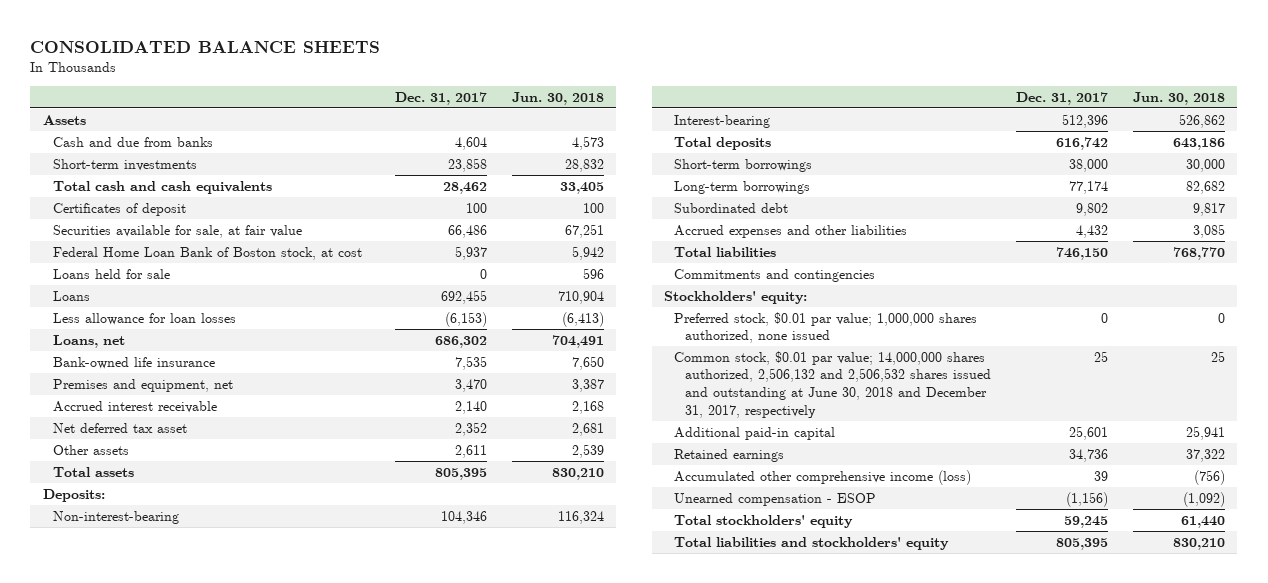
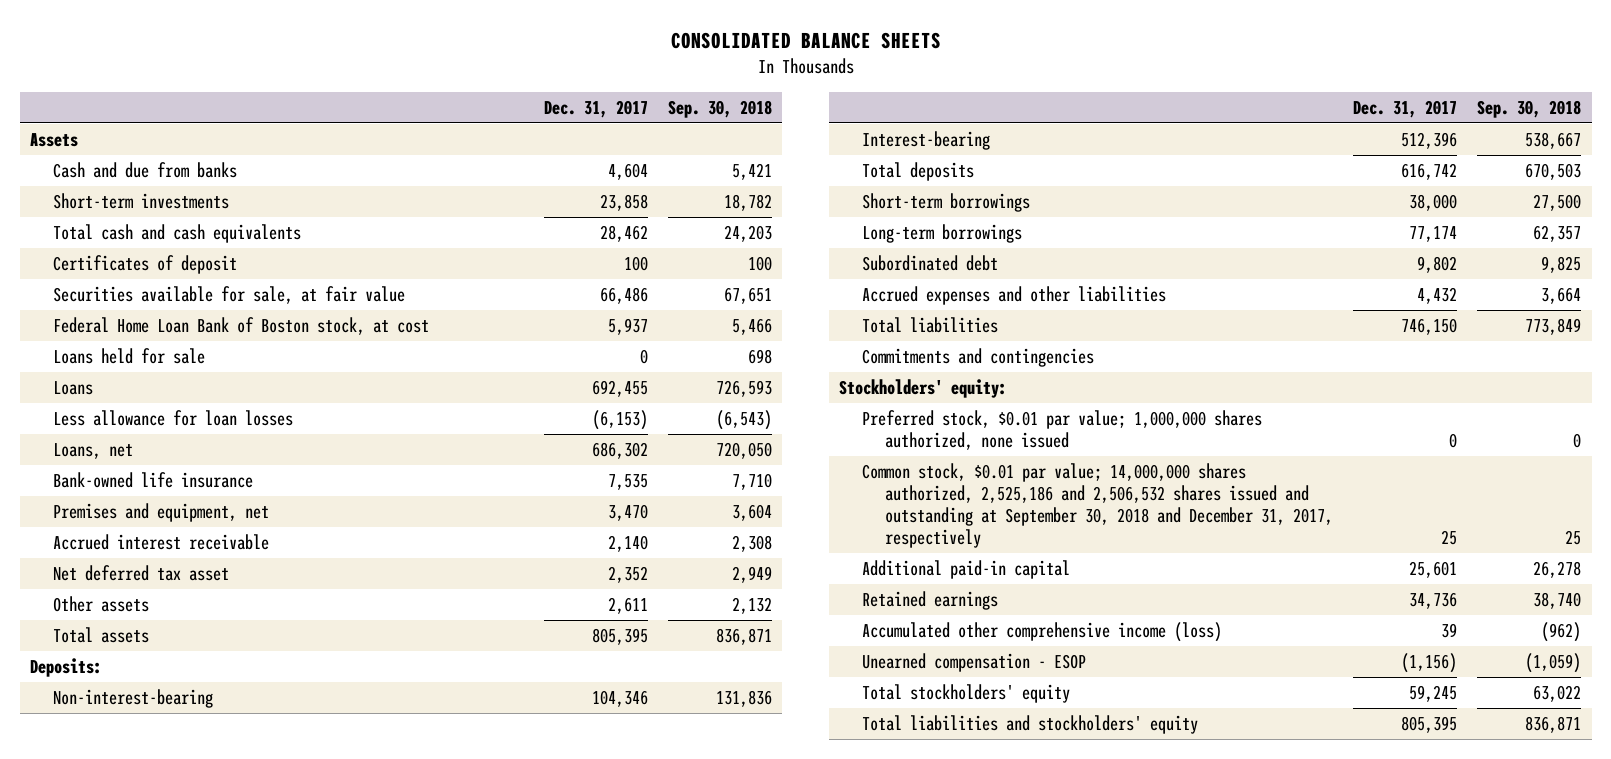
- | Dec. 31, 2017 | Jun. 30, 2018
+ | Dec. 31, 2017 | Sep. 30, 2018
- Common stock, $0.01 par value; 14,000,000 shares authorized, 2,506,132 and 2,506,532 shares issued and outstanding at June 30, 2018 and December 31, 2017, respectively | 25 | 25
+ Common stock, $0.01 par value; 14,000,000 shares authorized, 2,525,186 and 2,506,532 shares issued and outstanding at September 30, 2018 and December 31, 2017, respectively | 25 | 25

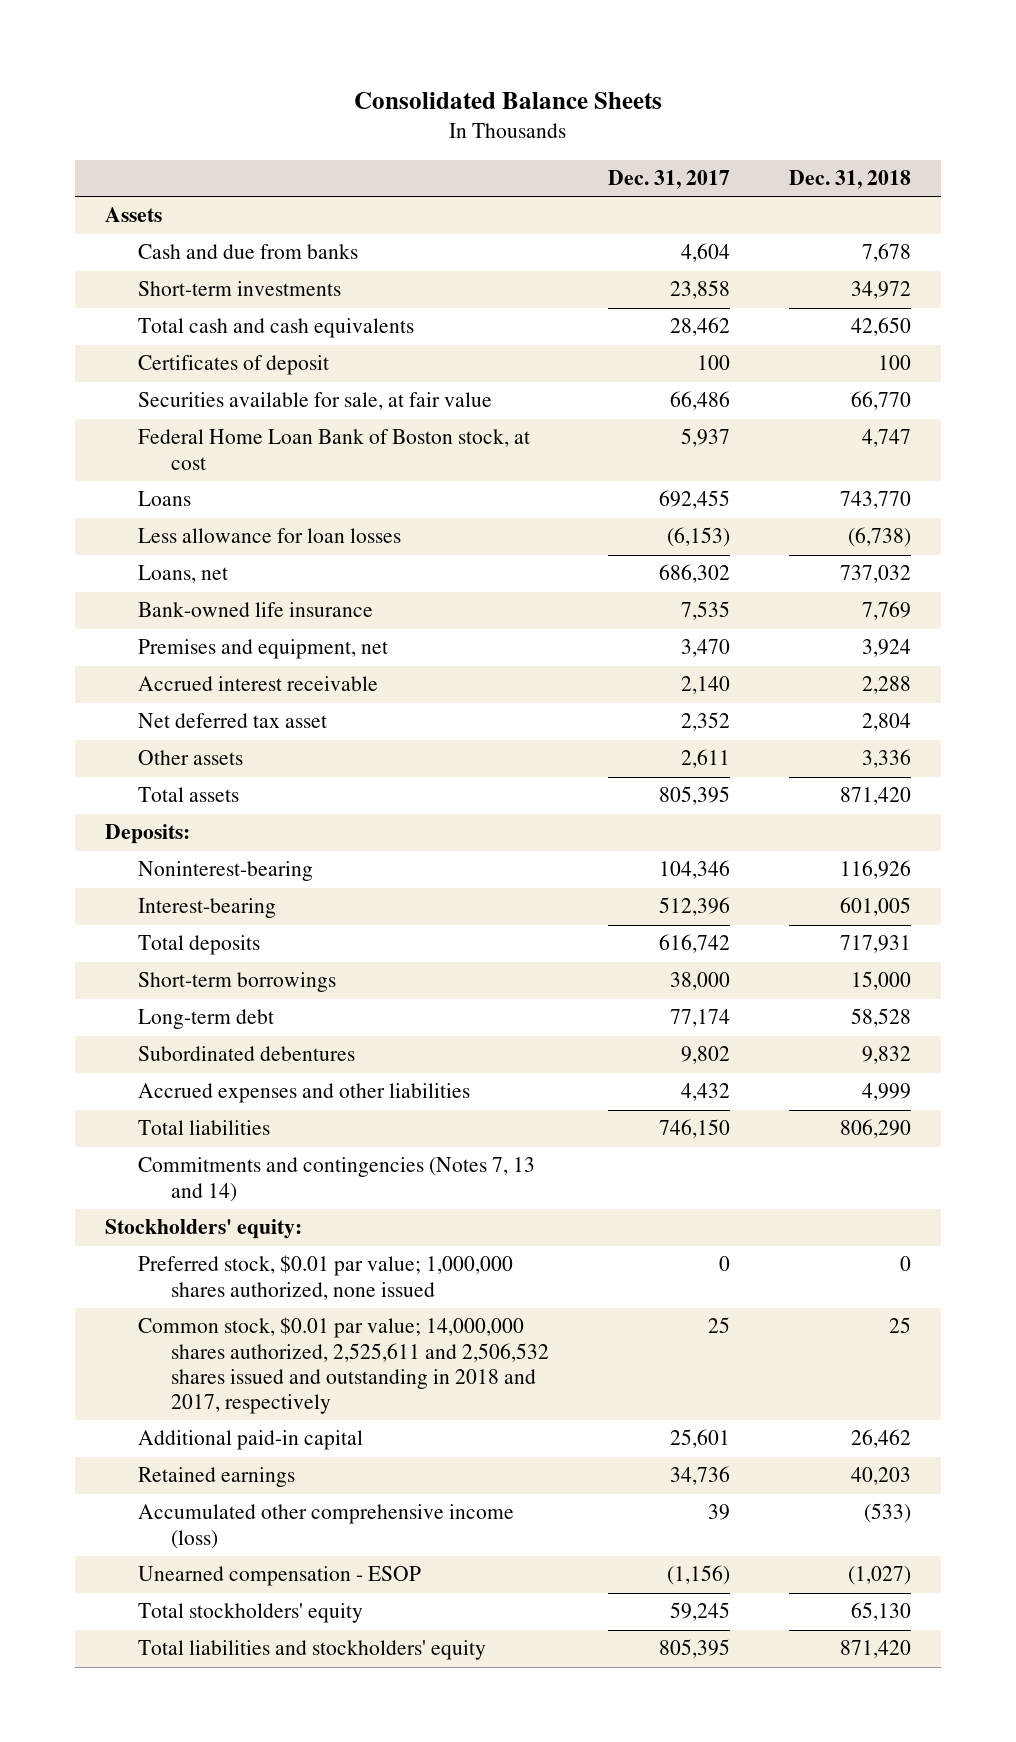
- CONSOLIDATED BALANCE SHEETS
+ Consolidated Balance Sheets
- | Dec. 31, 2017 | Sep. 30, 2018
+ | Dec. 31, 2017 | Dec. 31, 2018
- Loans held for sale | 0 | 698
- Non-interest-bearing | 104,346 | 131,836
+ Noninterest-bearing | 104,346 | 116,926
- Long-term borrowings | 77,174 | 62,357
- Subordinated debt | 9,802 | 9,825
+ Long-term debt | 77,174 | 58,528
+ Subordinated debentures | 9,802 | 9,832
- Commitments and contingencies
+ Commitments and contingencies (Notes 7, 13 and 14)
- Common stock, $0.01 par value; 14,000,000 shares authorized, 2,525,186 and 2,506,532 shares issued and outstanding at September 30, 2018 and December 31, 2017, respectively | 25 | 25
+ Common stock, $0.01 par value; 14,000,000 shares authorized, 2,525,611 and 2,506,532 shares issued and outstanding in 2018 and 2017, respectively | 25 | 25

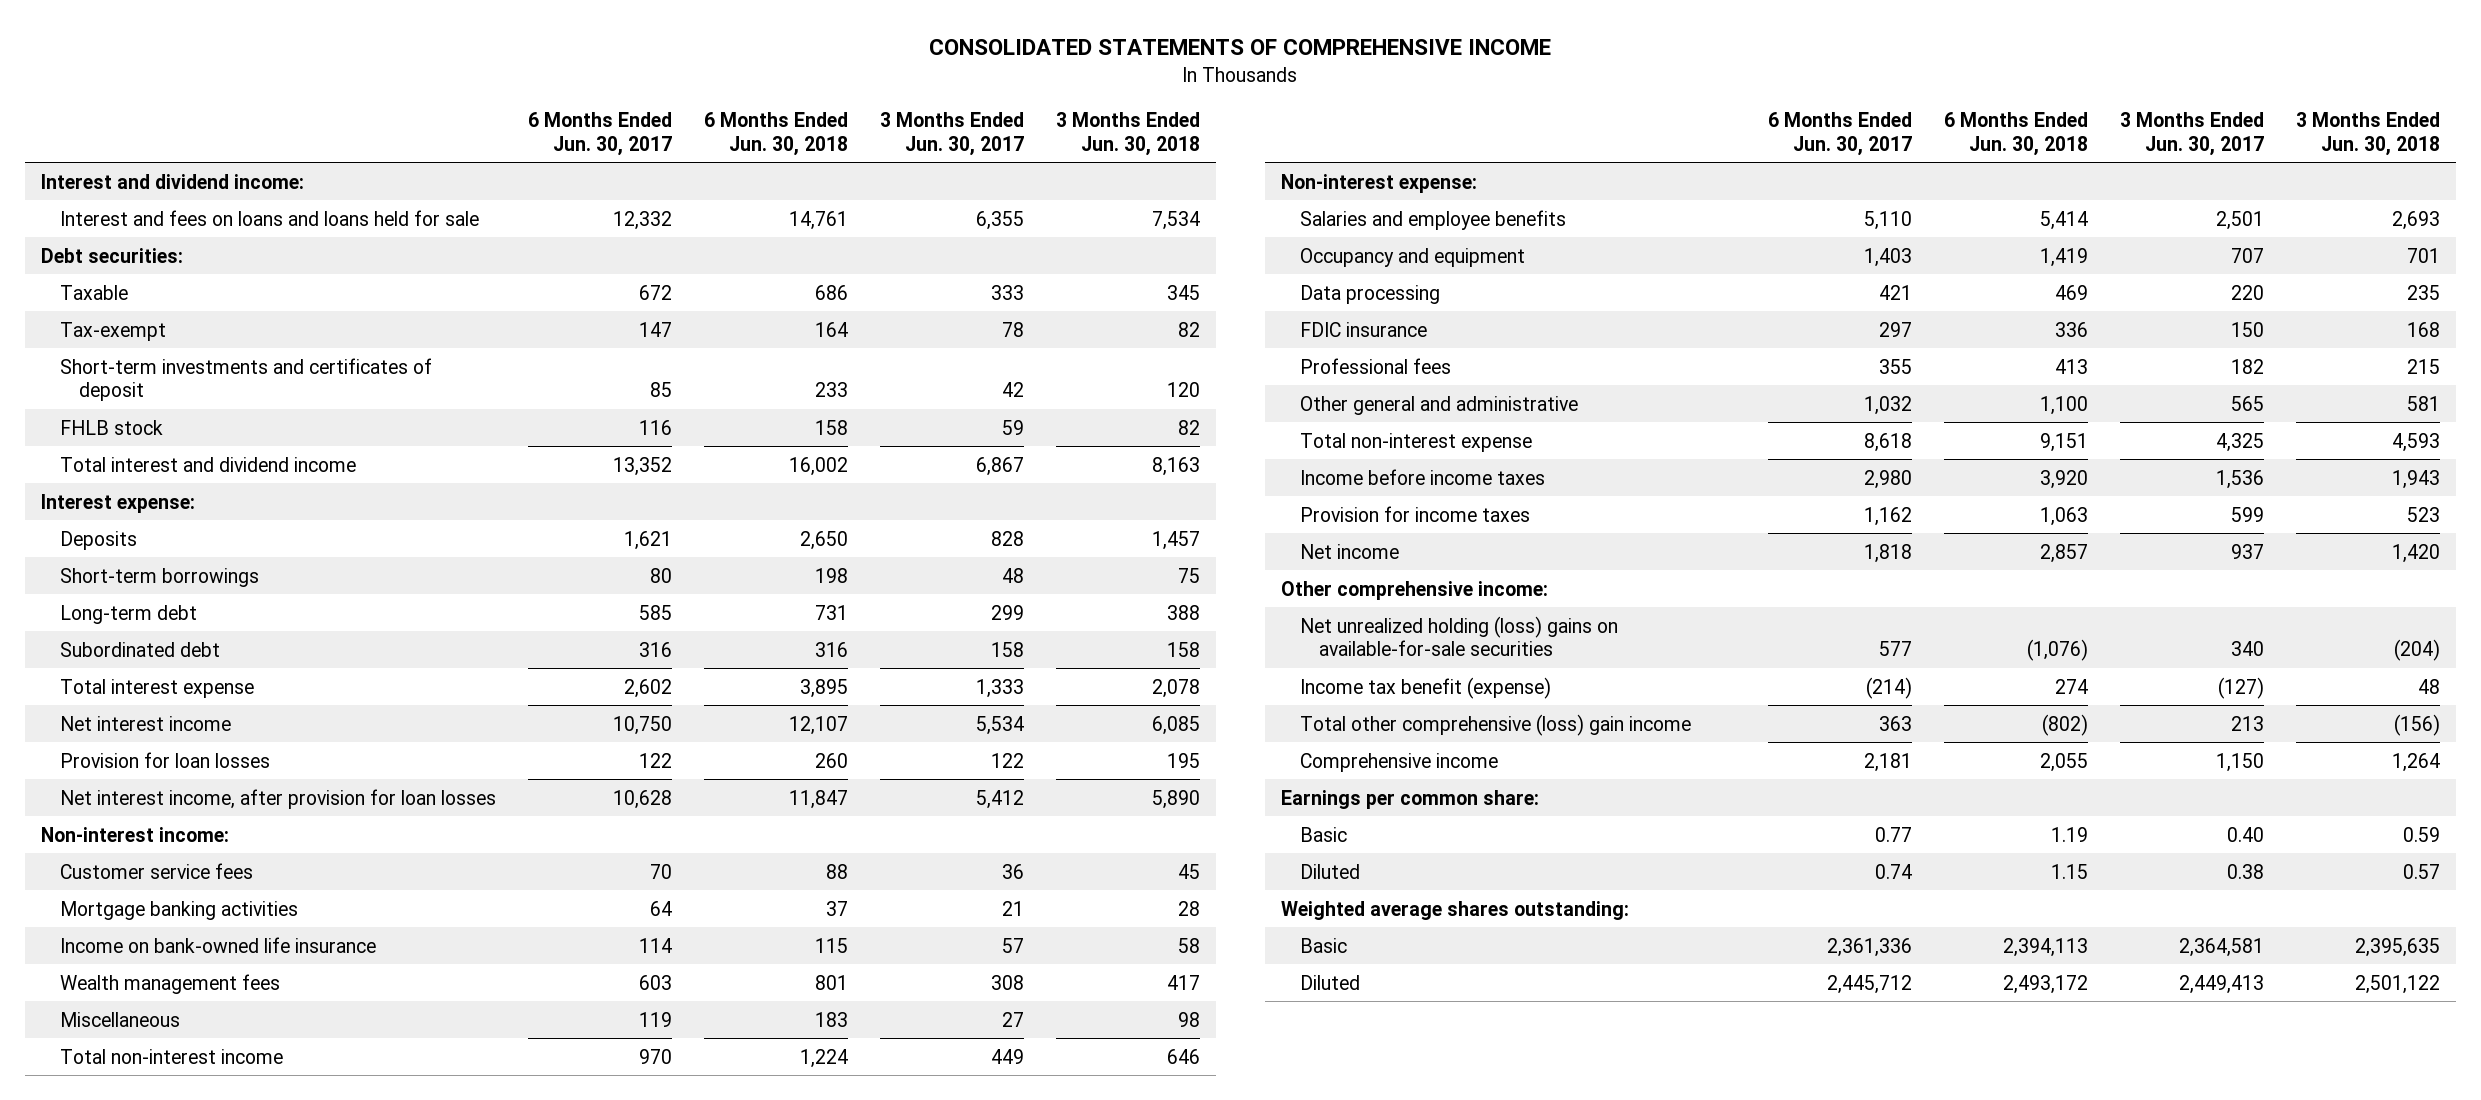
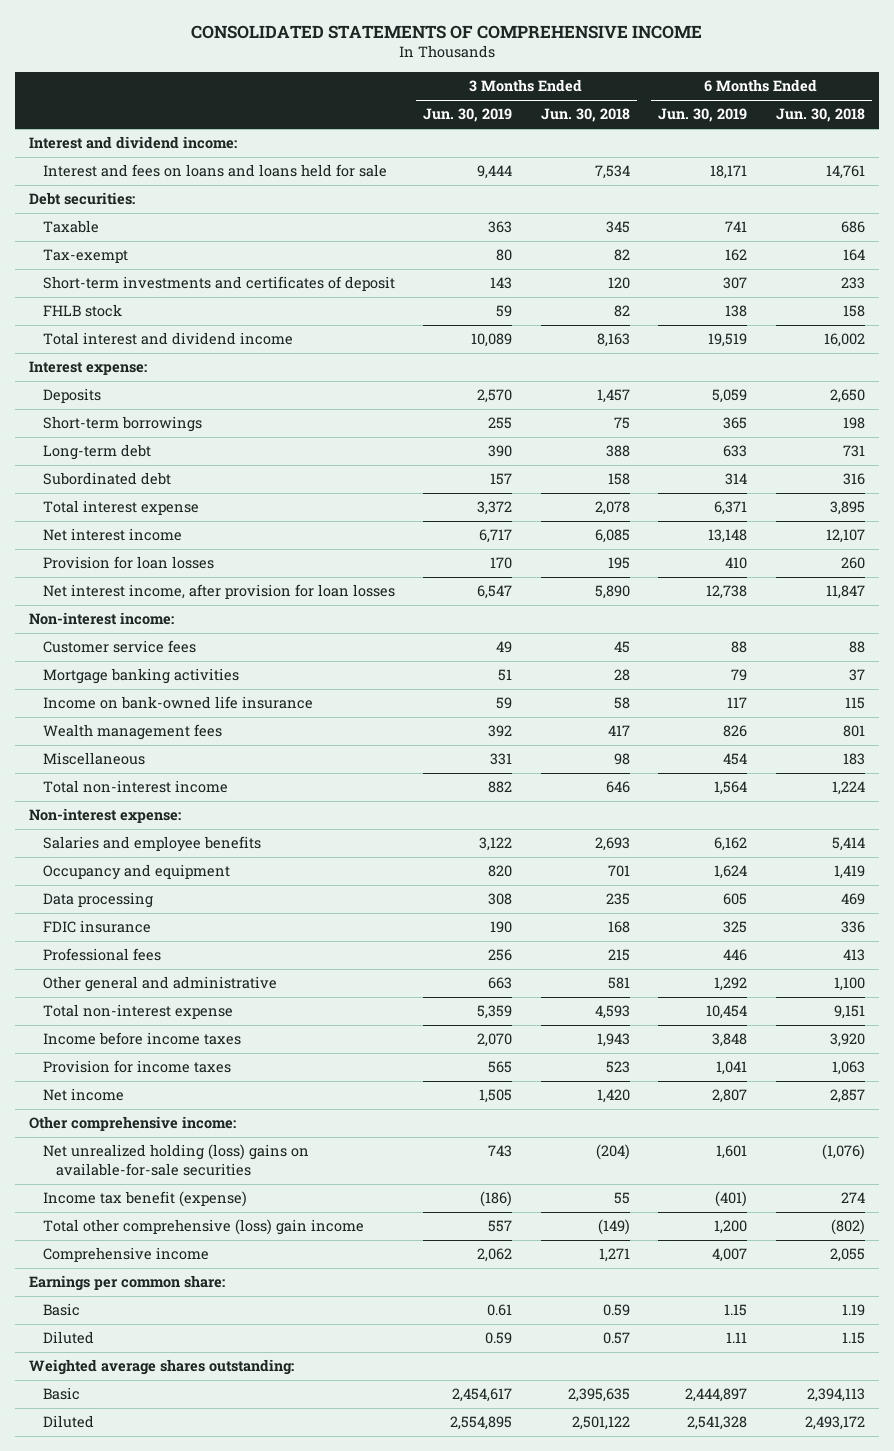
- | 6 Months Ended Jun. 30, 2017 | 6 Months Ended Jun. 30, 2018 | 3 Months Ended Jun. 30, 2017 | 3 Months Ended Jun. 30, 2018
+ | 3 Months Ended Jun. 30, 2019 | 3 Months Ended Jun. 30, 2018 | 6 Months Ended Jun. 30, 2019 | 6 Months Ended Jun. 30, 2018
- Income tax benefit (expense) | (214) | 274 | (127) | 48
- Total other comprehensive (loss) gain income | 363 | (802) | 213 | (156)
- Comprehensive income | 2,181 | 2,055 | 1,150 | 1,264
+ Income tax benefit (expense) | (186) | 55 | (401) | 274
+ Total other comprehensive (loss) gain income | 557 | (149) | 1,200 | (802)
+ Comprehensive income | 2,062 | 1,271 | 4,007 | 2,055

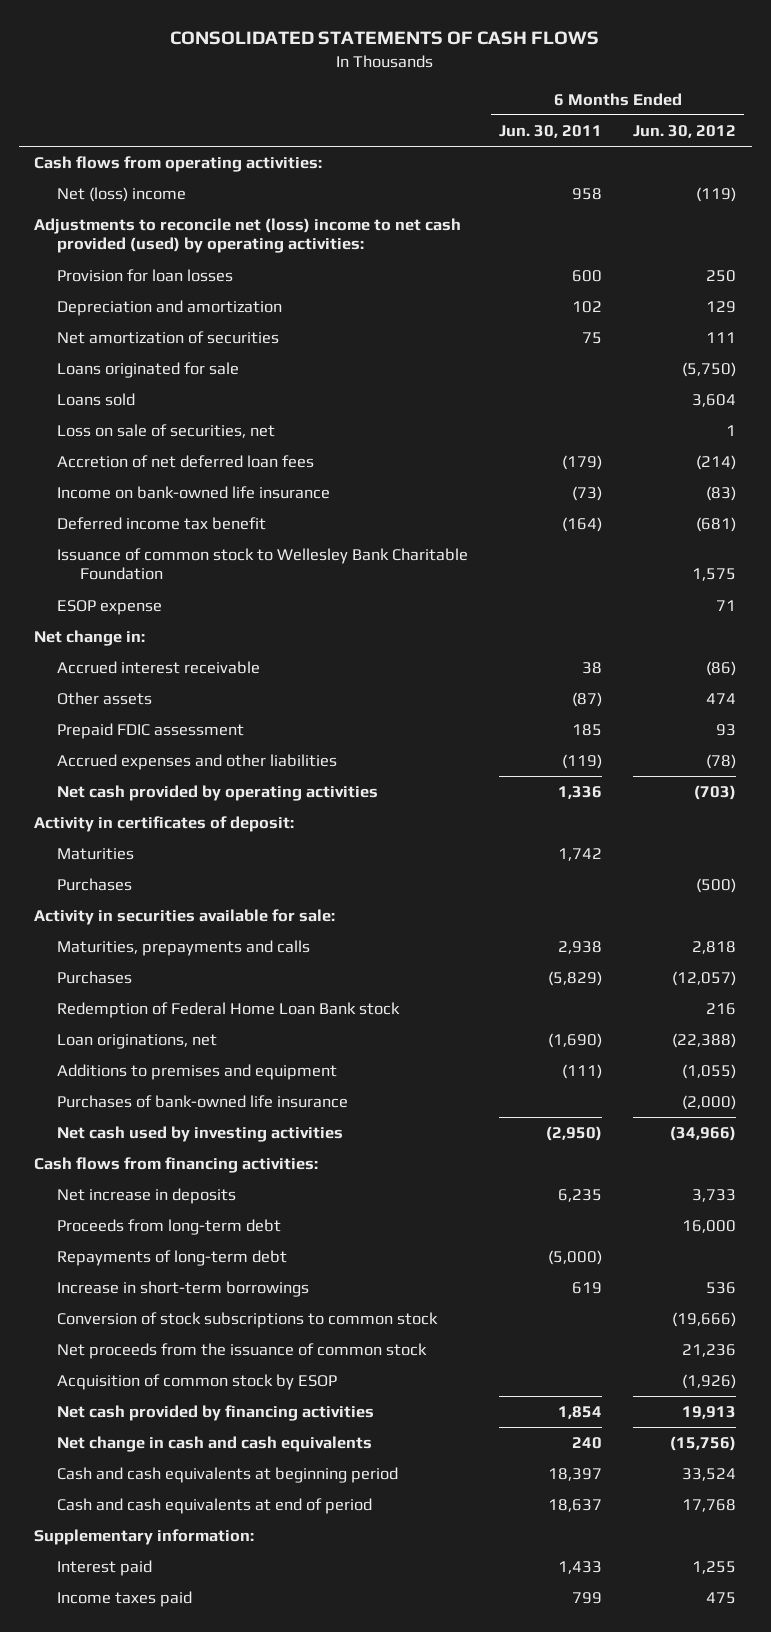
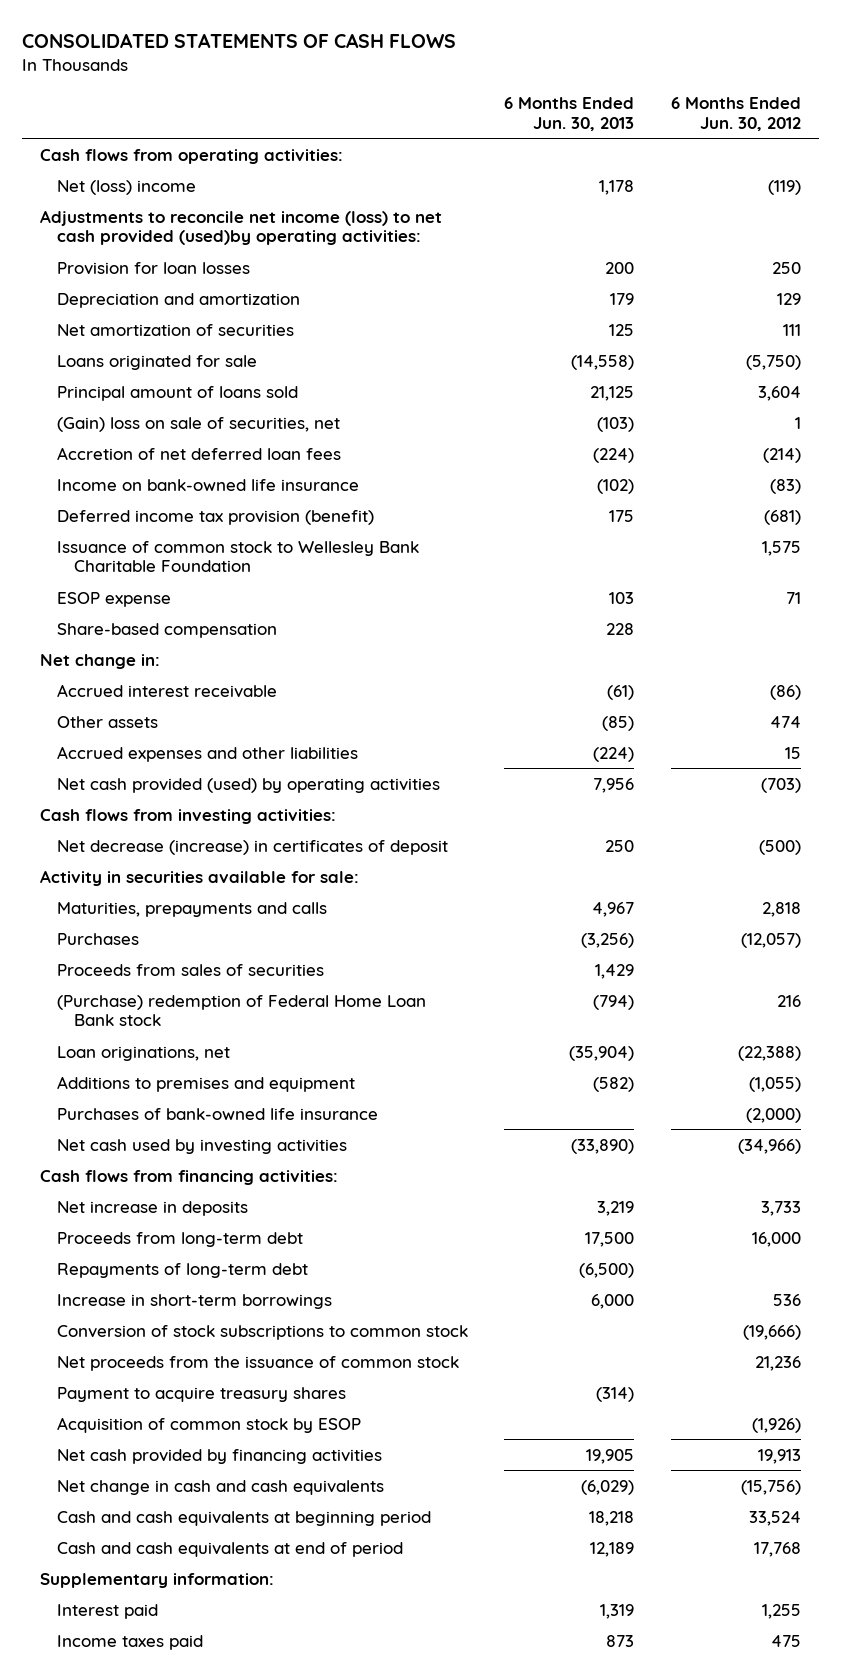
- | 6 Months Ended Jun. 30, 2011 | 6 Months Ended Jun. 30, 2012
+ | 6 Months Ended Jun. 30, 2013 | 6 Months Ended Jun. 30, 2012
- Adjustments to reconcile net (loss) income to net cash provided (used) by operating activities:
+ Adjustments to reconcile net income (loss) to net cash provided (used)by operating activities:
- Loans sold | | 3,604
- Loss on sale of securities, net | | 1
+ Principal amount of loans sold | 21,125 | 3,604
+ (Gain) loss on sale of securities, net | (103) | 1
- Deferred income tax benefit | (164) | (681)
+ Deferred income tax provision (benefit) | 175 | (681)
+ Share-based compensation | 228 |
- Prepaid FDIC assessment | 185 | 93
- Accrued expenses and other liabilities | (119) | (78)
- Net cash provided by operating activities | 1,336 | (703)
- Activity in certificates of deposit:
- Maturities | 1,742 |
- Purchases | | (500)
+ Accrued expenses and other liabilities | (224) | 15
+ Net cash provided (used) by operating activities | 7,956 | (703)
+ Cash flows from investing activities:
+ Net decrease (increase) in certificates of deposit | 250 | (500)
- Redemption of Federal Home Loan Bank stock | | 216
+ Proceeds from sales of securities | 1,429 |
+ (Purchase) redemption of Federal Home Loan Bank stock | (794) | 216
+ Payment to acquire treasury shares | (314) |

